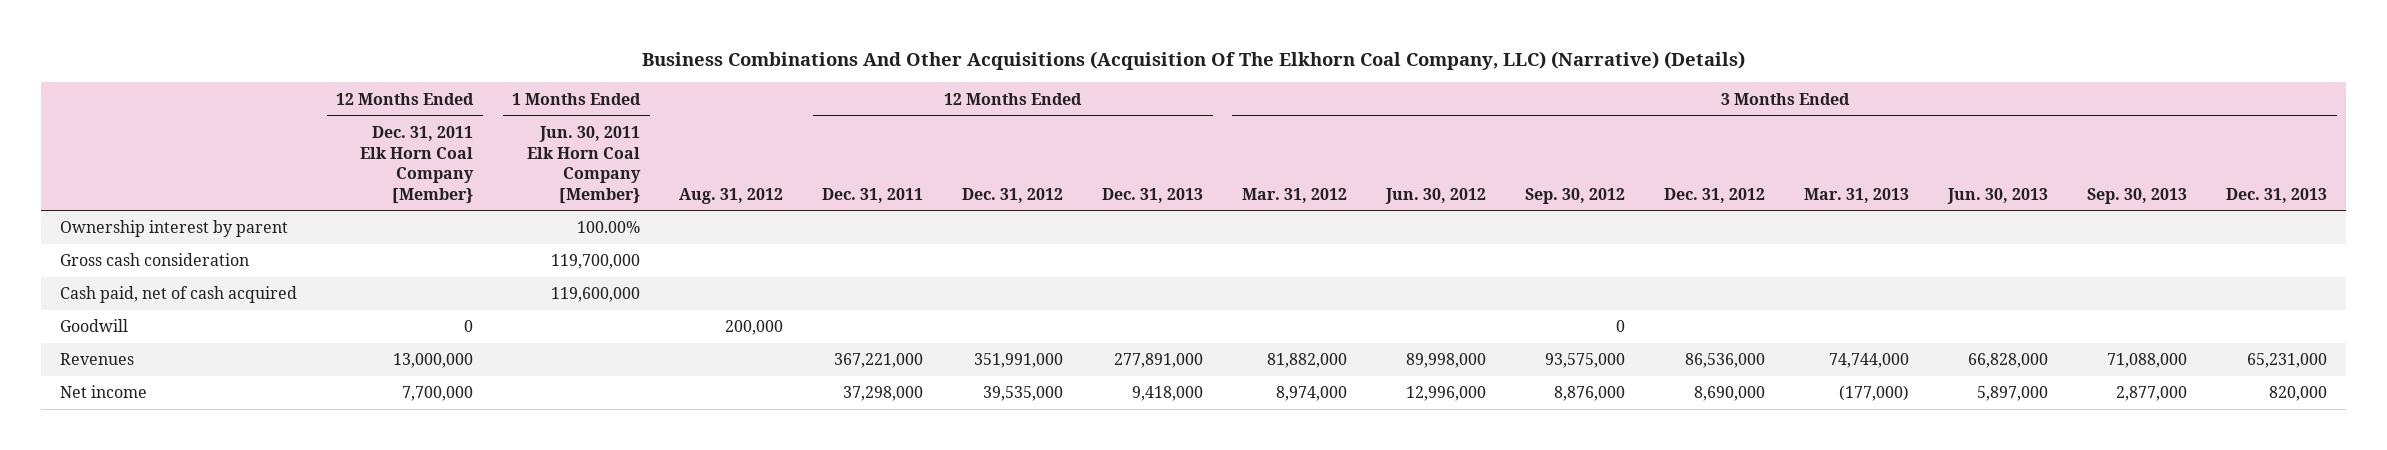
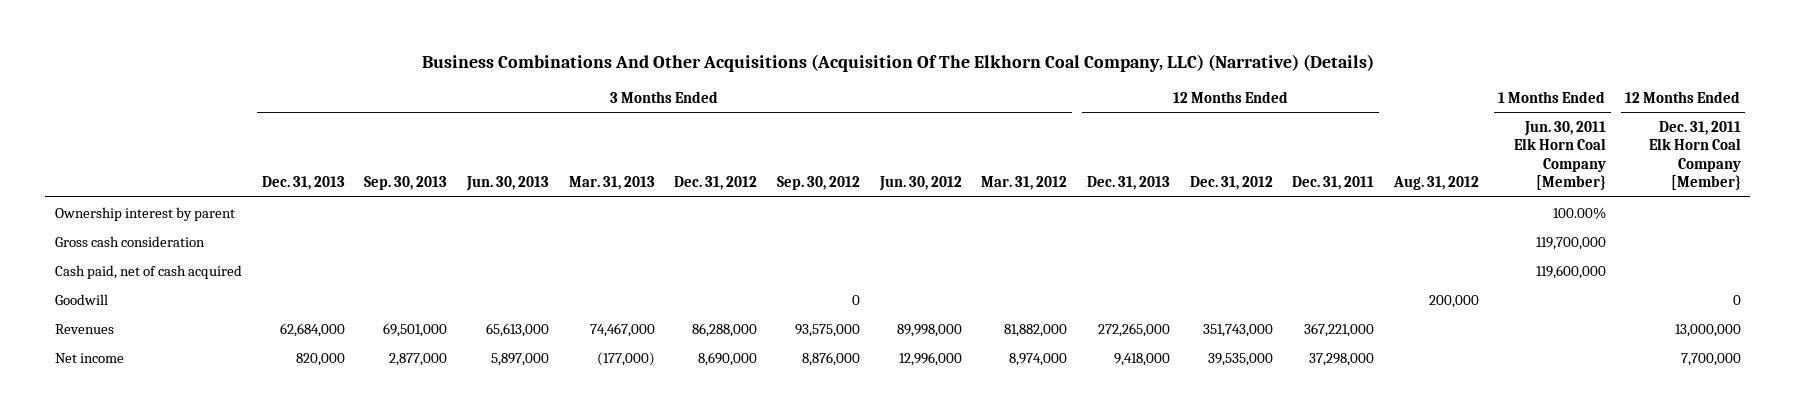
- | 12 Months Ended Dec. 31, 2011 Elk Horn Coal Company [Member} | 1 Months Ended Jun. 30, 2011 Elk Horn Coal Company [Member} | Aug. 31, 2012 | 12 Months Ended Dec. 31, 2011 | 12 Months Ended Dec. 31, 2012 | 12 Months Ended Dec. 31, 2013 | 3 Months Ended Mar. 31, 2012 | 3 Months Ended Jun. 30, 2012 | 3 Months Ended Sep. 30, 2012 | 3 Months Ended Dec. 31, 2012 | 3 Months Ended Mar. 31, 2013 | 3 Months Ended Jun. 30, 2013 | 3 Months Ended Sep. 30, 2013 | 3 Months Ended Dec. 31, 2013
+ | 3 Months Ended Dec. 31, 2013 | 3 Months Ended Sep. 30, 2013 | 3 Months Ended Jun. 30, 2013 | 3 Months Ended Mar. 31, 2013 | 3 Months Ended Dec. 31, 2012 | 3 Months Ended Sep. 30, 2012 | 3 Months Ended Jun. 30, 2012 | 3 Months Ended Mar. 31, 2012 | 12 Months Ended Dec. 31, 2013 | 12 Months Ended Dec. 31, 2012 | 12 Months Ended Dec. 31, 2011 | Aug. 31, 2012 | 1 Months Ended Jun. 30, 2011 Elk Horn Coal Company [Member} | 12 Months Ended Dec. 31, 2011 Elk Horn Coal Company [Member}
- Revenues | 13,000,000 | | | 367,221,000 | 351,991,000 | 277,891,000 | 81,882,000 | 89,998,000 | 93,575,000 | 86,536,000 | 74,744,000 | 66,828,000 | 71,088,000 | 65,231,000
+ Revenues | 62,684,000 | 69,501,000 | 65,613,000 | 74,467,000 | 86,288,000 | 93,575,000 | 89,998,000 | 81,882,000 | 272,265,000 | 351,743,000 | 367,221,000 | | | 13,000,000

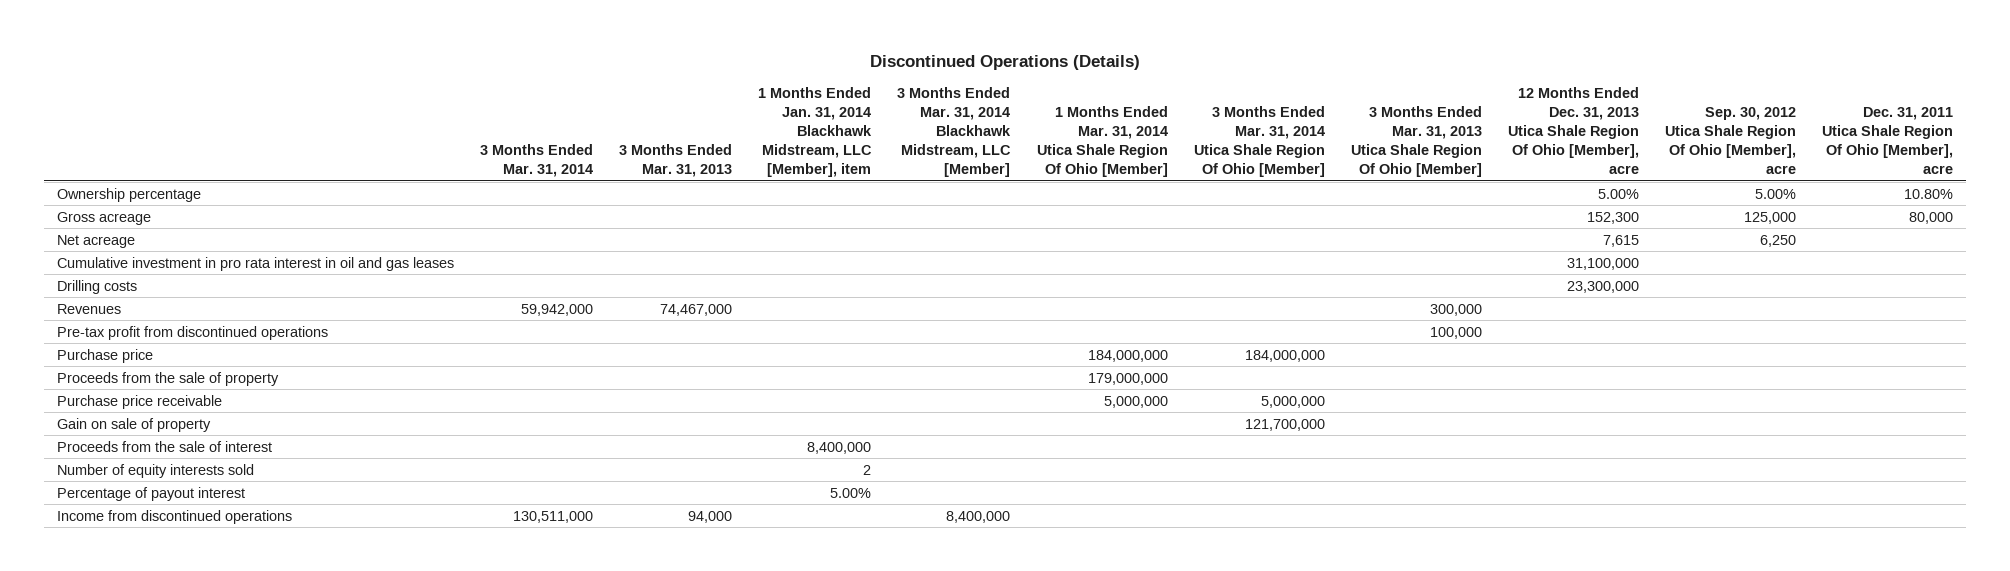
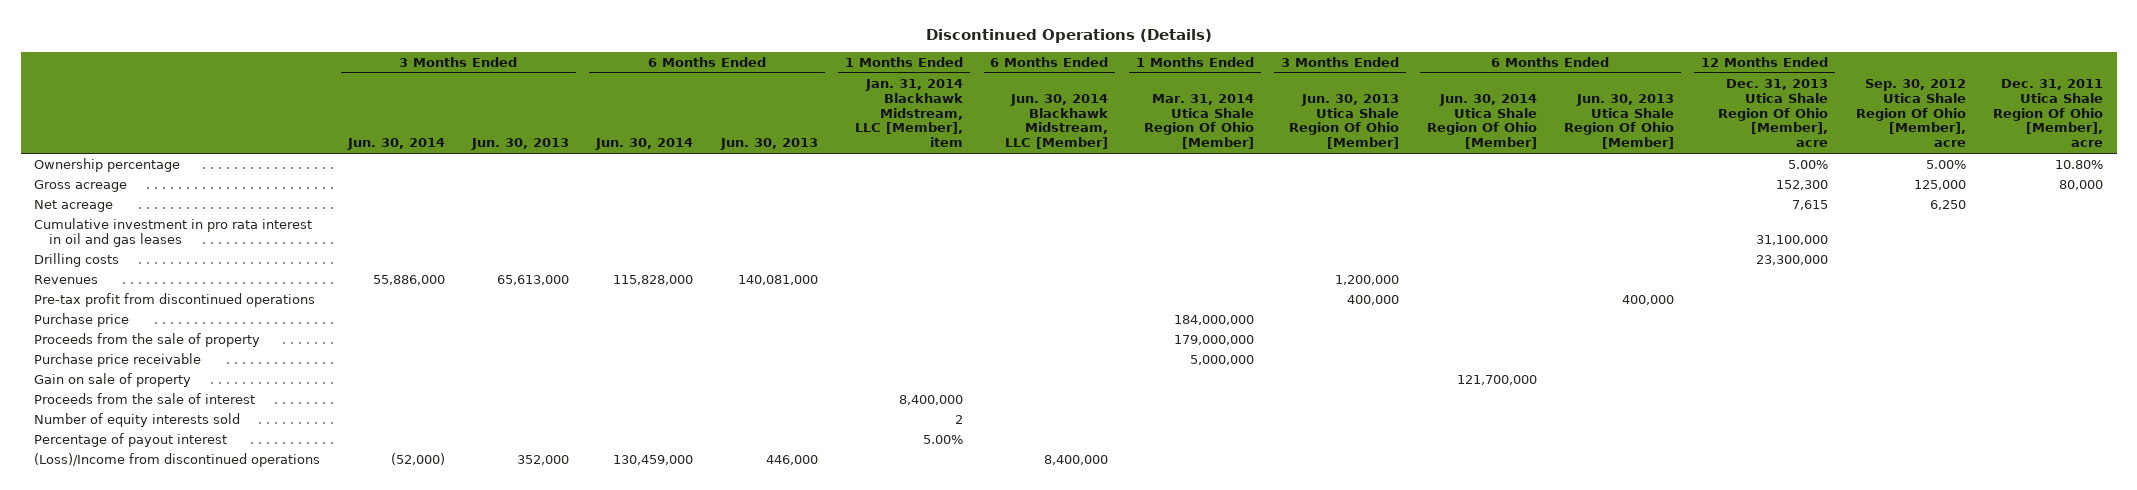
- | 3 Months Ended Mar. 31, 2014 | 3 Months Ended Mar. 31, 2013 | 1 Months Ended Jan. 31, 2014 Blackhawk Midstream, LLC [Member], item | 3 Months Ended Mar. 31, 2014 Blackhawk Midstream, LLC [Member] | 1 Months Ended Mar. 31, 2014 Utica Shale Region Of Ohio [Member] | 3 Months Ended Mar. 31, 2014 Utica Shale Region Of Ohio [Member] | 3 Months Ended Mar. 31, 2013 Utica Shale Region Of Ohio [Member] | 12 Months Ended Dec. 31, 2013 Utica Shale Region Of Ohio [Member], acre | Sep. 30, 2012 Utica Shale Region Of Ohio [Member], acre | Dec. 31, 2011 Utica Shale Region Of Ohio [Member], acre
+ | 3 Months Ended Jun. 30, 2014 | 3 Months Ended Jun. 30, 2013 | 6 Months Ended Jun. 30, 2014 | 6 Months Ended Jun. 30, 2013 | 1 Months Ended Jan. 31, 2014 Blackhawk Midstream, LLC [Member], item | 6 Months Ended Jun. 30, 2014 Blackhawk Midstream, LLC [Member] | 1 Months Ended Mar. 31, 2014 Utica Shale Region Of Ohio [Member] | 3 Months Ended Jun. 30, 2013 Utica Shale Region Of Ohio [Member] | 6 Months Ended Jun. 30, 2014 Utica Shale Region Of Ohio [Member] | 6 Months Ended Jun. 30, 2013 Utica Shale Region Of Ohio [Member] | 12 Months Ended Dec. 31, 2013 Utica Shale Region Of Ohio [Member], acre | Sep. 30, 2012 Utica Shale Region Of Ohio [Member], acre | Dec. 31, 2011 Utica Shale Region Of Ohio [Member], acre
- Income from discontinued operations | 130,511,000 | 94,000 | | 8,400,000 | | | | | |
+ (Loss)/Income from discontinued operations | (52,000) | 352,000 | 130,459,000 | 446,000 | | 8,400,000 | | | | | | |

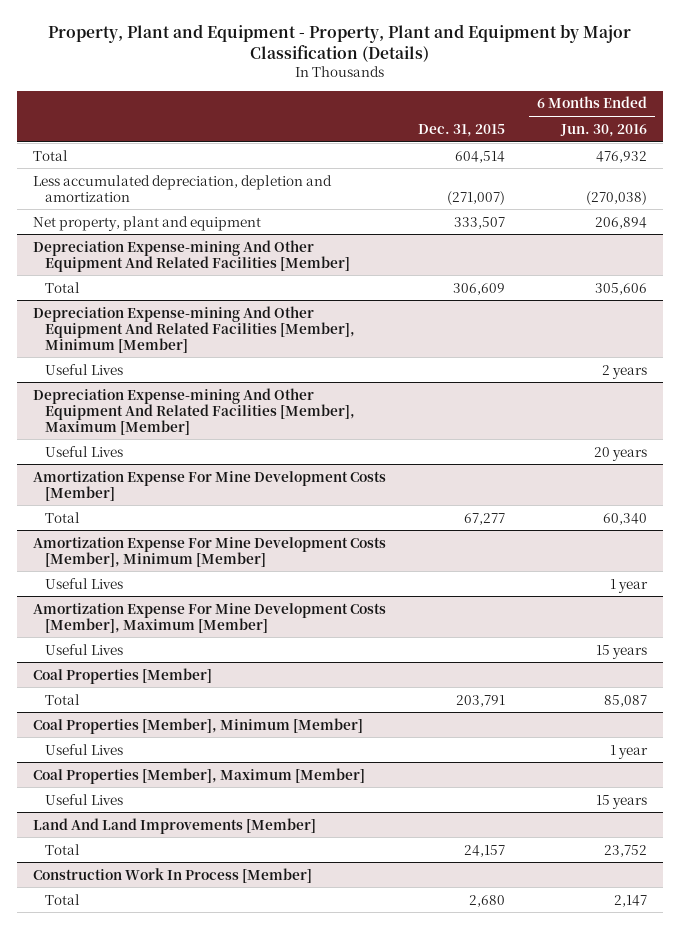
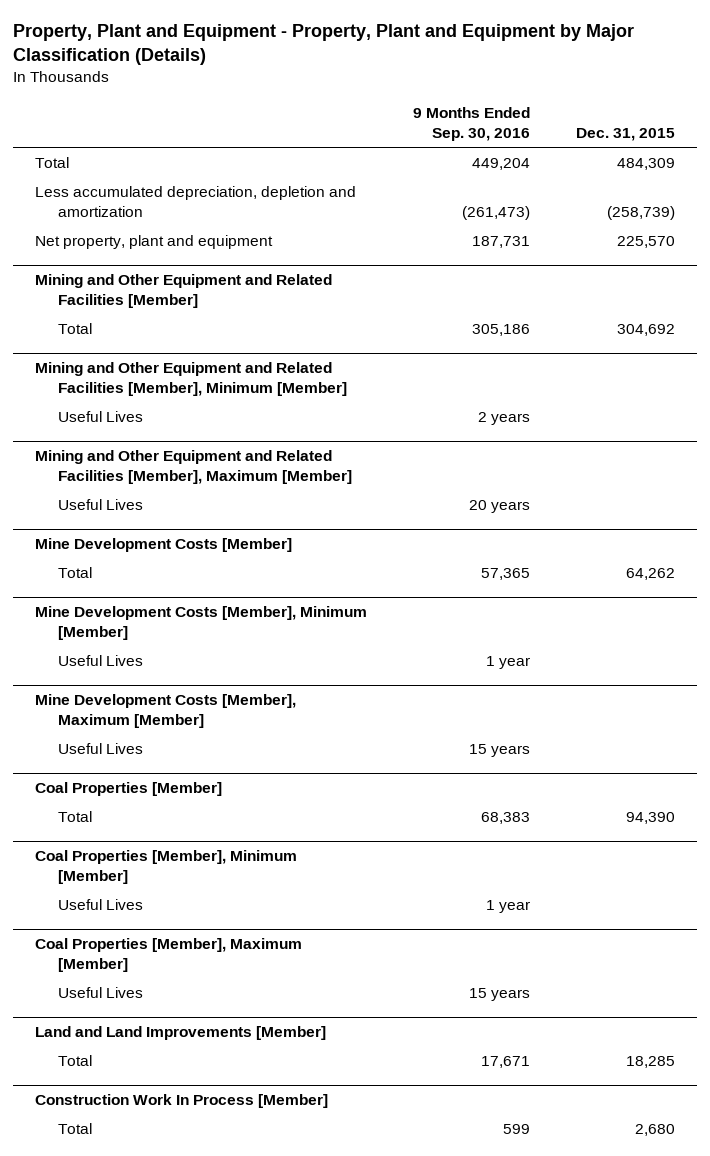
- | Dec. 31, 2015 | 6 Months Ended Jun. 30, 2016
+ | 9 Months Ended Sep. 30, 2016 | Dec. 31, 2015
- Total | 604,514 | 476,932
- Less accumulated depreciation, depletion and amortization | (271,007) | (270,038)
- Net property, plant and equipment | 333,507 | 206,894
- Depreciation Expense-mining And Other Equipment And Related Facilities [Member]
- Total | 306,609 | 305,606
- Depreciation Expense-mining And Other Equipment And Related Facilities [Member], Minimum [Member]
+ Total | 449,204 | 484,309
+ Less accumulated depreciation, depletion and amortization | (261,473) | (258,739)
+ Net property, plant and equipment | 187,731 | 225,570
+ Mining and Other Equipment and Related Facilities [Member]
+ Total | 305,186 | 304,692
+ Mining and Other Equipment and Related Facilities [Member], Minimum [Member]
- Depreciation Expense-mining And Other Equipment And Related Facilities [Member], Maximum [Member]
+ Mining and Other Equipment and Related Facilities [Member], Maximum [Member]
- Amortization Expense For Mine Development Costs [Member]
- Total | 67,277 | 60,340
- Amortization Expense For Mine Development Costs [Member], Minimum [Member]
+ Mine Development Costs [Member]
+ Total | 57,365 | 64,262
+ Mine Development Costs [Member], Minimum [Member]
- Amortization Expense For Mine Development Costs [Member], Maximum [Member]
+ Mine Development Costs [Member], Maximum [Member]
@ Coal Properties [Member]
- Total | 203,791 | 85,087
+ Total | 68,383 | 94,390
- Land And Land Improvements [Member]
- Total | 24,157 | 23,752
+ Land and Land Improvements [Member]
+ Total | 17,671 | 18,285

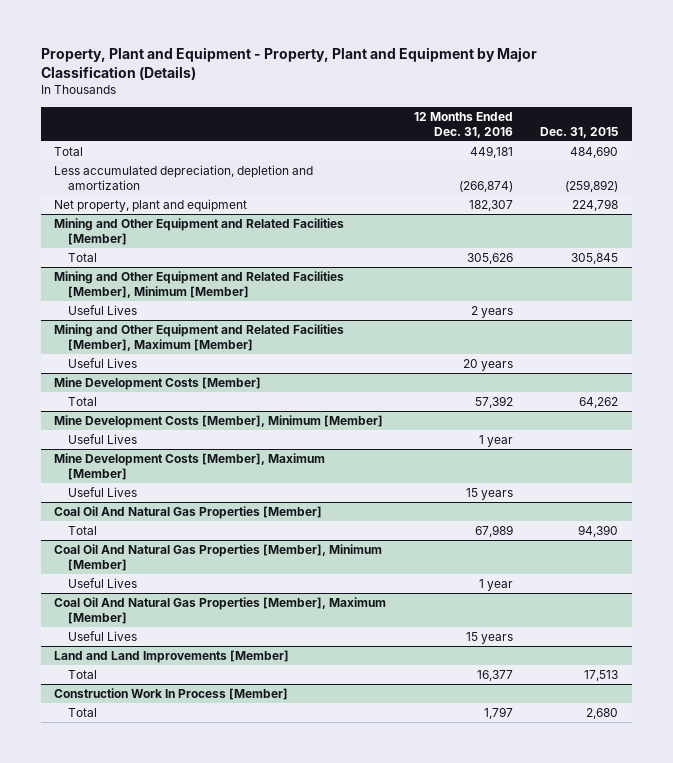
- | 9 Months Ended Sep. 30, 2016 | Dec. 31, 2015
+ | 12 Months Ended Dec. 31, 2016 | Dec. 31, 2015
- Total | 449,204 | 484,309
- Less accumulated depreciation, depletion and amortization | (261,473) | (258,739)
- Net property, plant and equipment | 187,731 | 225,570
+ Total | 449,181 | 484,690
+ Less accumulated depreciation, depletion and amortization | (266,874) | (259,892)
+ Net property, plant and equipment | 182,307 | 224,798
@ Mining and Other Equipment and Related Facilities [Member]
- Total | 305,186 | 304,692
+ Total | 305,626 | 305,845
- Coal Properties [Member]
+ Coal Oil And Natural Gas Properties [Member]
- Coal Properties [Member], Minimum [Member]
+ Coal Oil And Natural Gas Properties [Member], Minimum [Member]
- Coal Properties [Member], Maximum [Member]
+ Coal Oil And Natural Gas Properties [Member], Maximum [Member]
@ Land and Land Improvements [Member]
- Total | 17,671 | 18,285
+ Total | 16,377 | 17,513

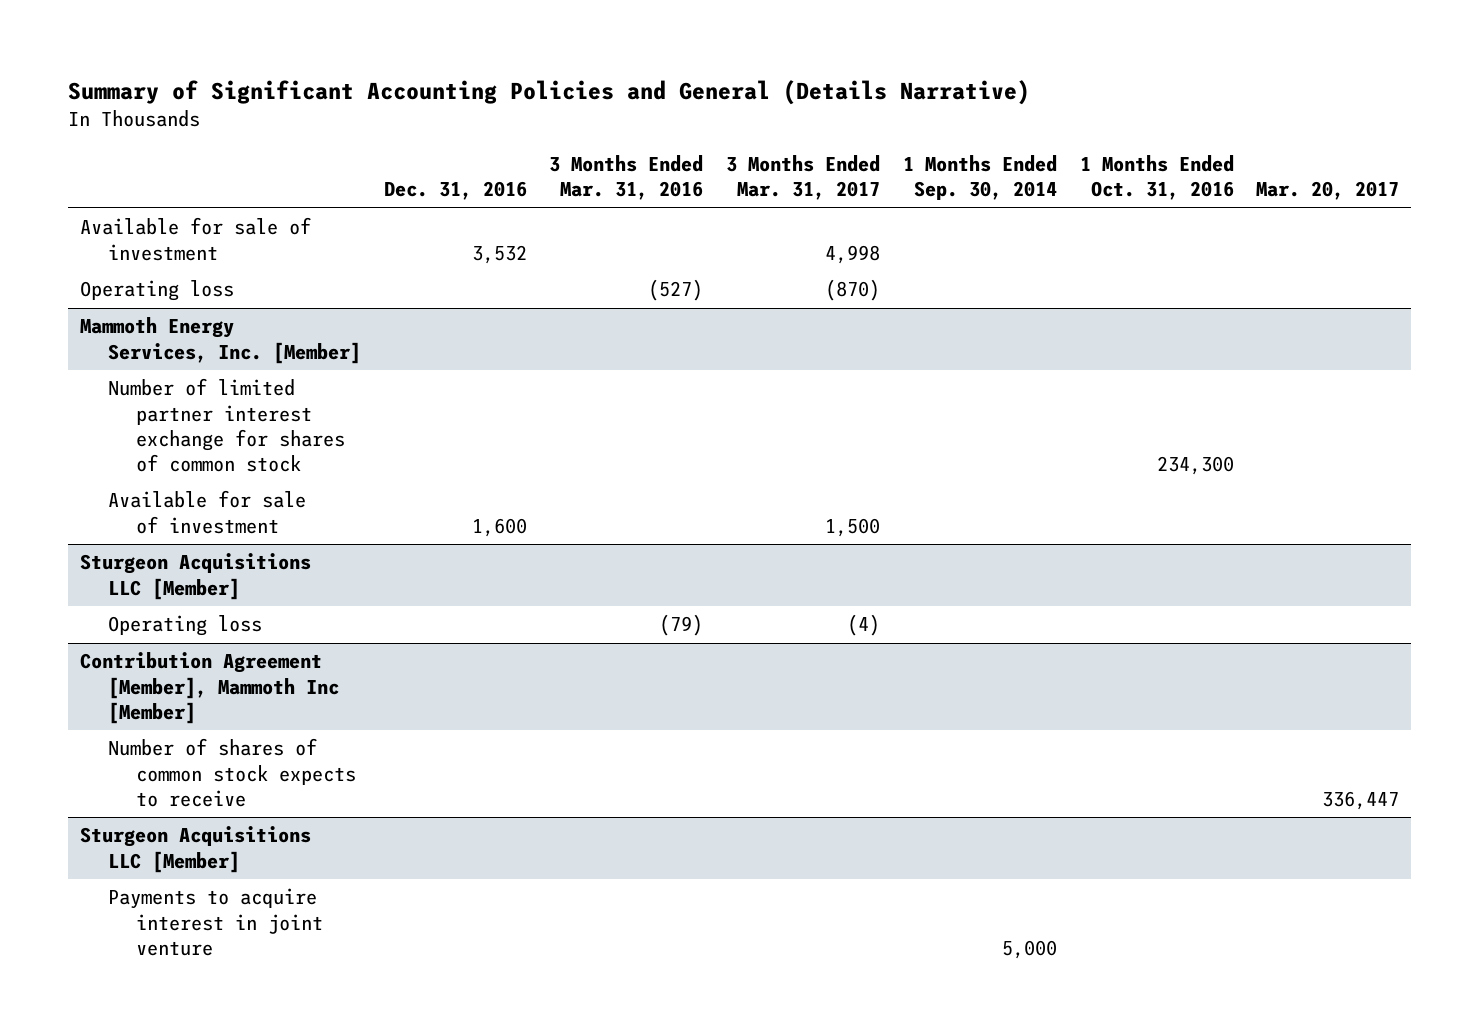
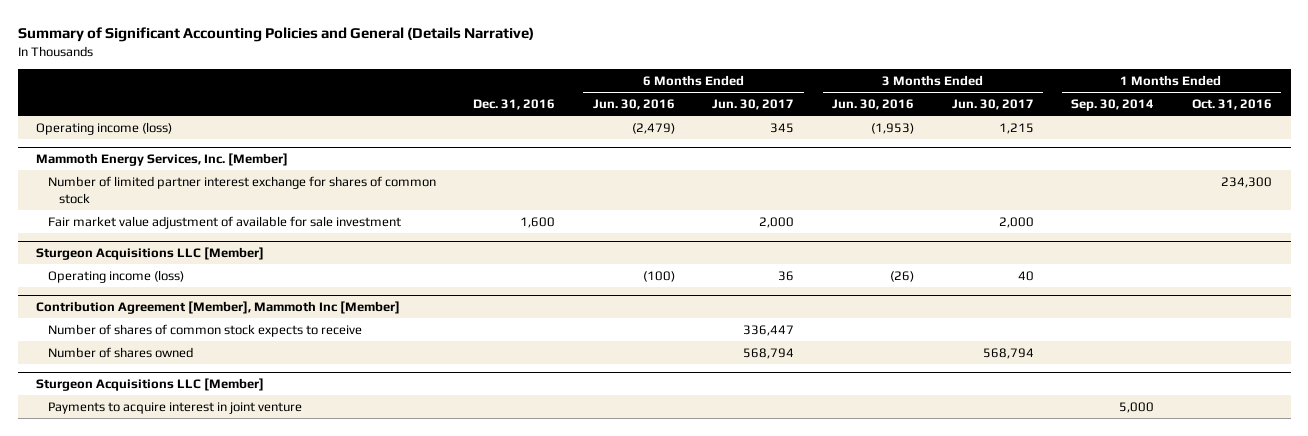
- | Dec. 31, 2016 | 3 Months Ended Mar. 31, 2016 | 3 Months Ended Mar. 31, 2017 | 1 Months Ended Sep. 30, 2014 | 1 Months Ended Oct. 31, 2016 | Mar. 20, 2017
+ | Dec. 31, 2016 | 6 Months Ended Jun. 30, 2016 | 6 Months Ended Jun. 30, 2017 | 3 Months Ended Jun. 30, 2016 | 3 Months Ended Jun. 30, 2017 | 1 Months Ended Sep. 30, 2014 | 1 Months Ended Oct. 31, 2016
- Available for sale of investment | 3,532 | | 4,998 | | |
- Operating loss | | (527) | (870) | | |
+ Operating income (loss) | | (2,479) | 345 | (1,953) | 1,215 | |
@ Mammoth Energy Services, Inc. [Member]
- Available for sale of investment | 1,600 | | 1,500 | | |
+ Fair market value adjustment of available for sale investment | 1,600 | | 2,000 | | 2,000 | |
@ Sturgeon Acquisitions LLC [Member]
- Operating loss | | (79) | (4) | | |
+ Operating income (loss) | | (100) | 36 | (26) | 40 | |
@ Contribution Agreement [Member], Mammoth Inc [Member]
+ Number of shares owned | | | 568,794 | | 568,794 | |

